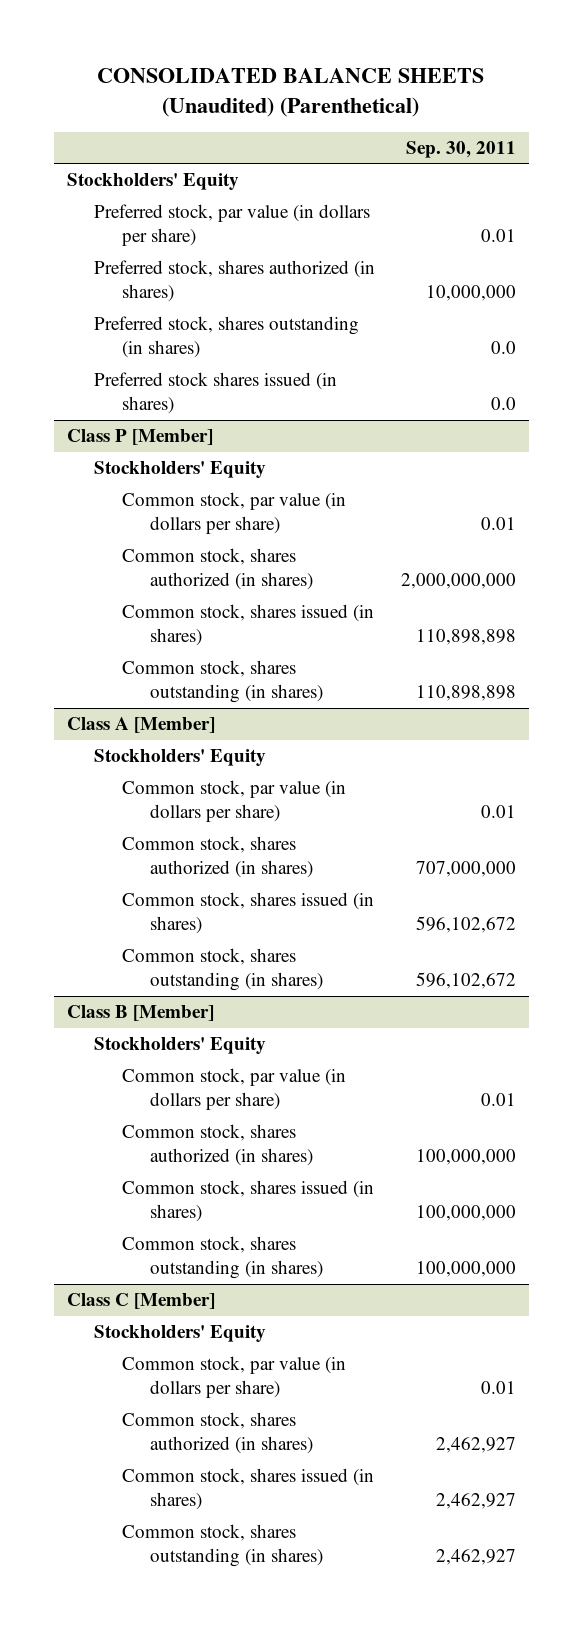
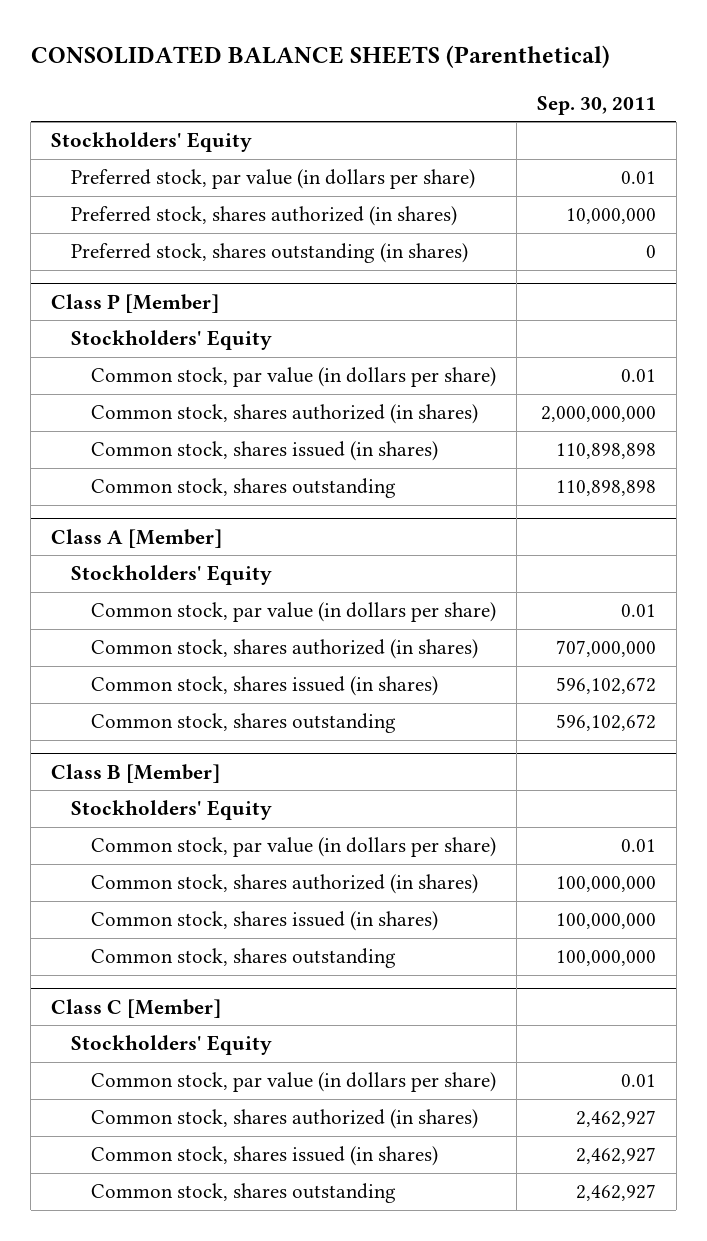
- CONSOLIDATED BALANCE SHEETS (Unaudited) (Parenthetical)
+ CONSOLIDATED BALANCE SHEETS (Parenthetical)
- Preferred stock, shares outstanding (in shares) | 0.0
- Preferred stock shares issued (in shares) | 0.0
+ Preferred stock, shares outstanding (in shares) | 0
@ Class P [Member]
- Common stock, shares outstanding (in shares) | 110,898,898
+ Common stock, shares outstanding | 110,898,898
@ Class A [Member]
- Common stock, shares outstanding (in shares) | 596,102,672
+ Common stock, shares outstanding | 596,102,672
@ Class B [Member]
- Common stock, shares outstanding (in shares) | 100,000,000
+ Common stock, shares outstanding | 100,000,000
@ Class C [Member]
- Common stock, shares outstanding (in shares) | 2,462,927
+ Common stock, shares outstanding | 2,462,927

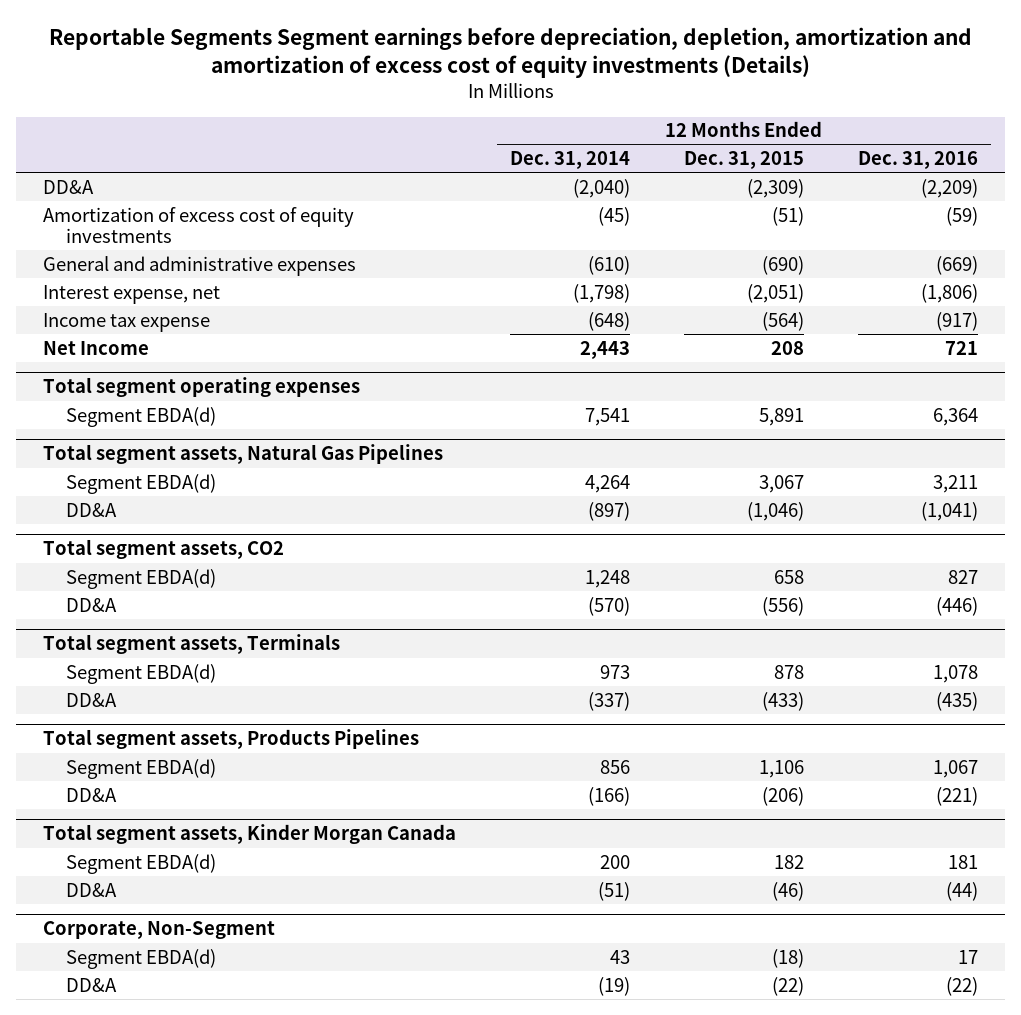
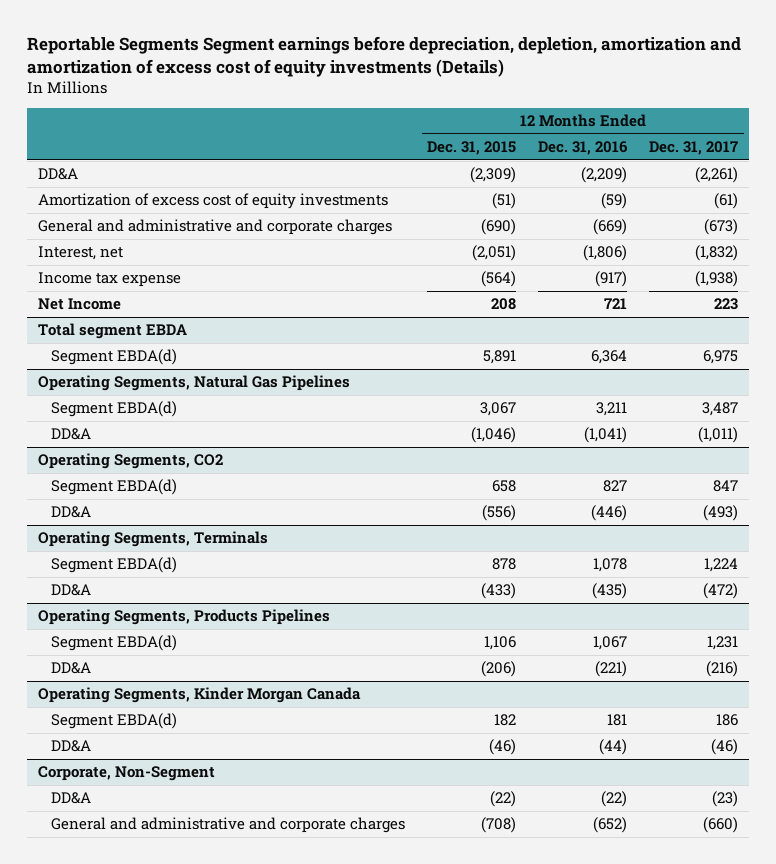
- | 12 Months Ended Dec. 31, 2014 | 12 Months Ended Dec. 31, 2015 | 12 Months Ended Dec. 31, 2016
+ | 12 Months Ended Dec. 31, 2015 | 12 Months Ended Dec. 31, 2016 | 12 Months Ended Dec. 31, 2017
- General and administrative expenses | (610) | (690) | (669)
- Interest expense, net | (1,798) | (2,051) | (1,806)
+ General and administrative and corporate charges | (690) | (669) | (673)
+ Interest, net | (2,051) | (1,806) | (1,832)
- Total segment operating expenses
+ Total segment EBDA
- Total segment assets, Natural Gas Pipelines
+ Operating Segments, Natural Gas Pipelines
- Total segment assets, CO2
+ Operating Segments, CO2
- Total segment assets, Terminals
+ Operating Segments, Terminals
- Total segment assets, Products Pipelines
+ Operating Segments, Products Pipelines
- Total segment assets, Kinder Morgan Canada
+ Operating Segments, Kinder Morgan Canada
@ Corporate, Non-Segment
- Segment EBDA(d) | 43 | (18) | 17
+ General and administrative and corporate charges | (708) | (652) | (660)

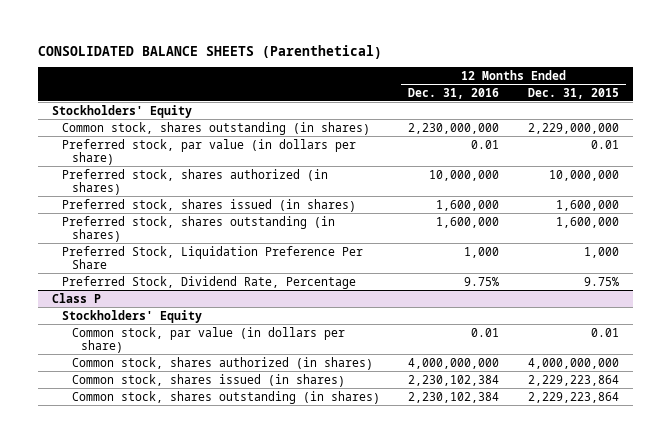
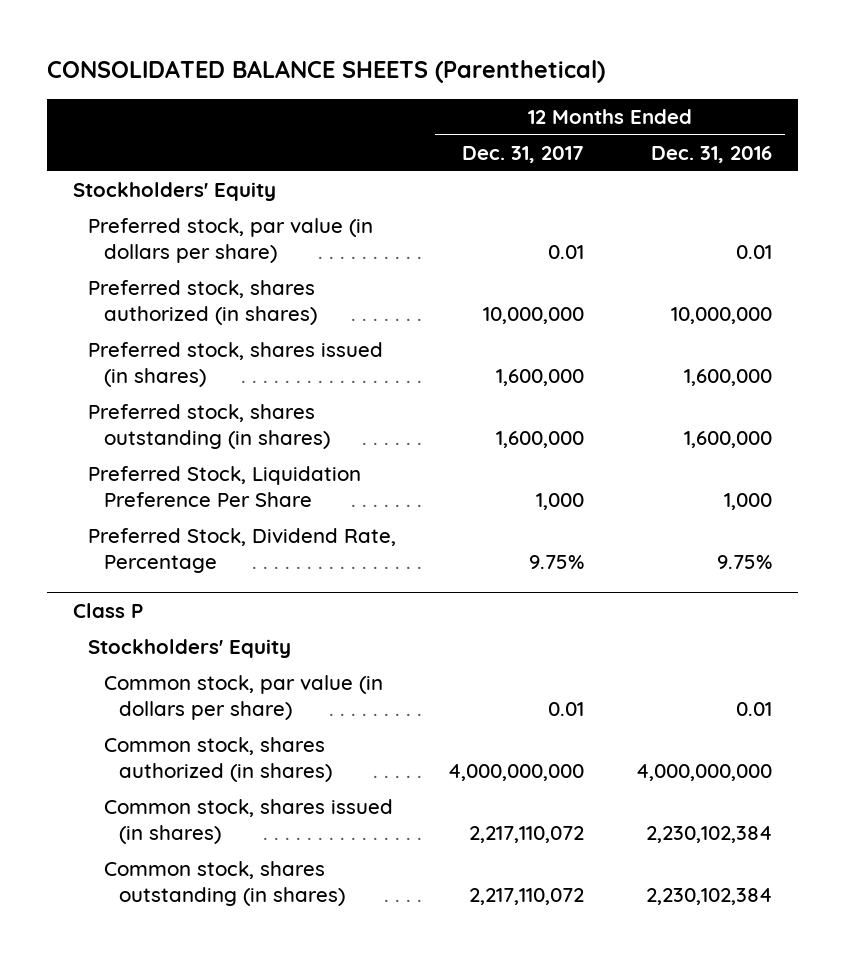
- | 12 Months Ended Dec. 31, 2016 | 12 Months Ended Dec. 31, 2015
+ | 12 Months Ended Dec. 31, 2017 | 12 Months Ended Dec. 31, 2016
- Common stock, shares outstanding (in shares) | 2,230,000,000 | 2,229,000,000

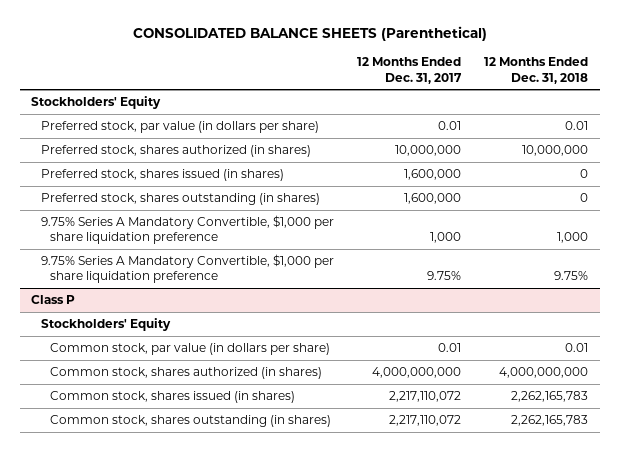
- | 12 Months Ended Dec. 31, 2017 | 12 Months Ended Dec. 31, 2016
+ | 12 Months Ended Dec. 31, 2017 | 12 Months Ended Dec. 31, 2018
- Preferred Stock, Liquidation Preference Per Share | 1,000 | 1,000
- Preferred Stock, Dividend Rate, Percentage | 9.75% | 9.75%
+ 9.75% Series A Mandatory Convertible, $1,000 per share liquidation preference | 1,000 | 1,000
+ 9.75% Series A Mandatory Convertible, $1,000 per share liquidation preference | 9.75% | 9.75%

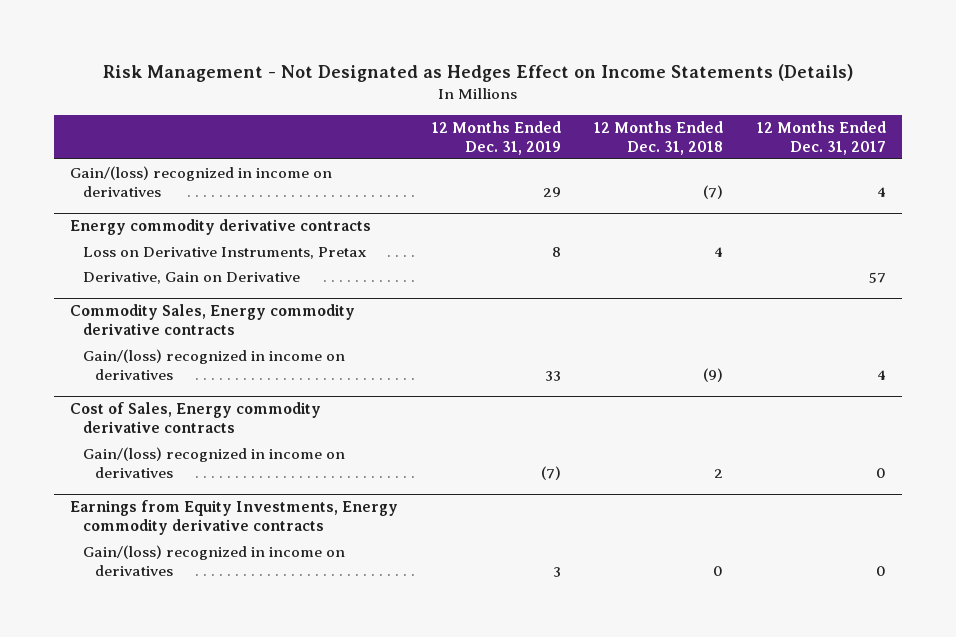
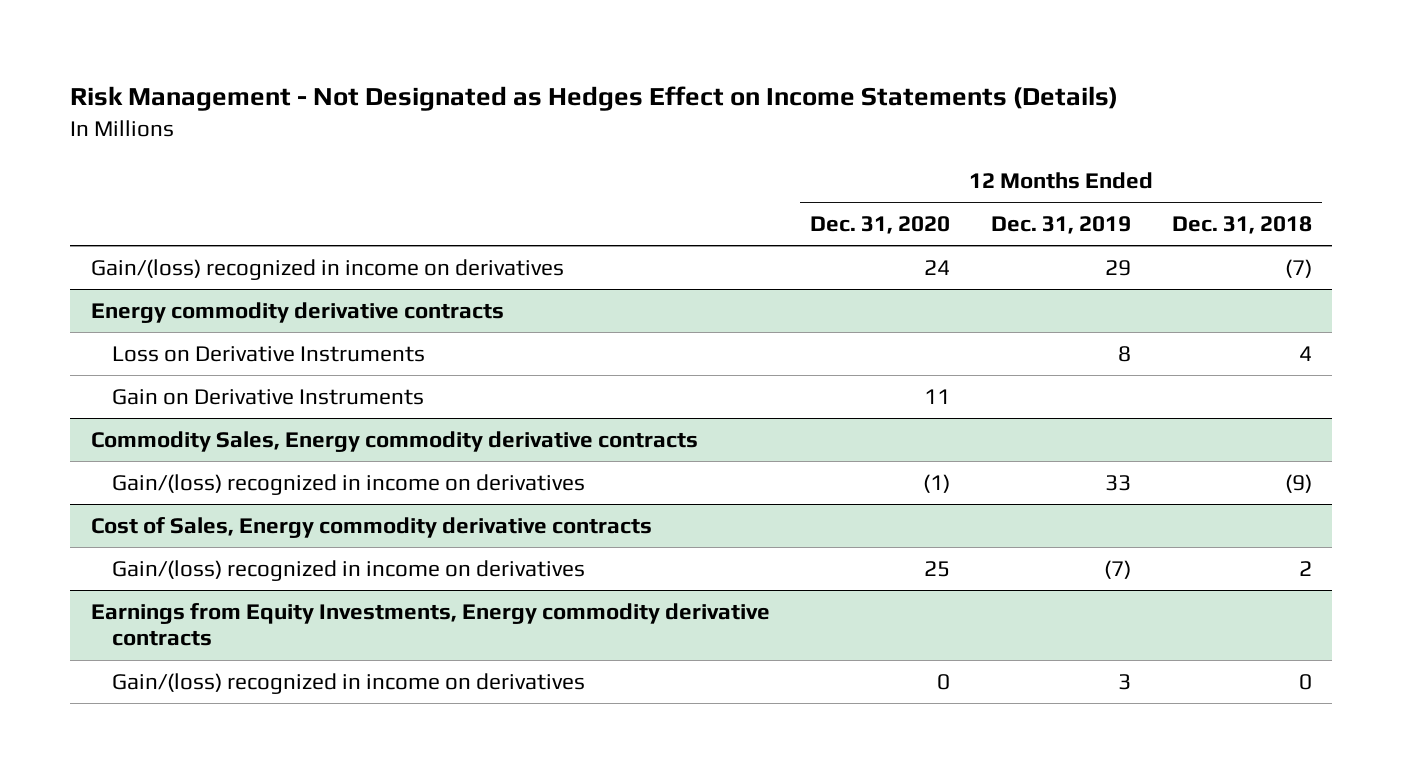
- | 12 Months Ended Dec. 31, 2019 | 12 Months Ended Dec. 31, 2018 | 12 Months Ended Dec. 31, 2017
+ | 12 Months Ended Dec. 31, 2020 | 12 Months Ended Dec. 31, 2019 | 12 Months Ended Dec. 31, 2018
@ Energy commodity derivative contracts
- Loss on Derivative Instruments, Pretax | 8 | 4 |
- Derivative, Gain on Derivative | | | 57
+ Loss on Derivative Instruments | | 8 | 4
+ Gain on Derivative Instruments | 11 | |

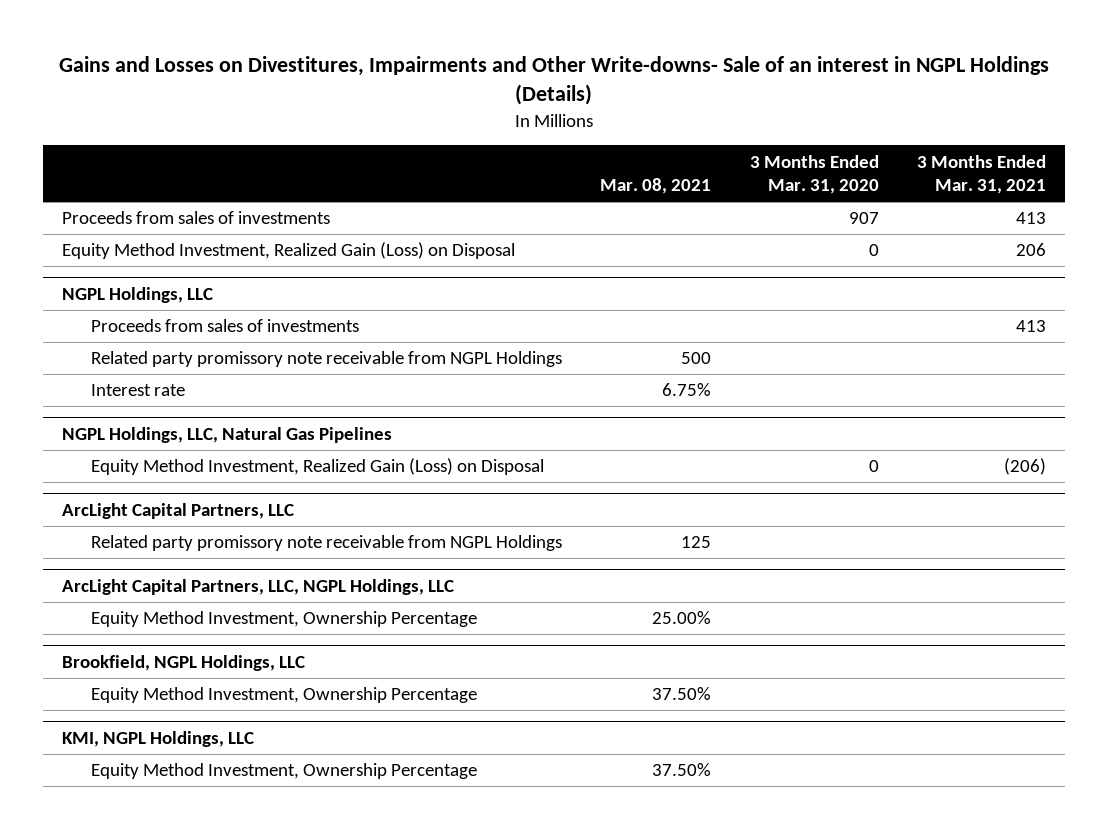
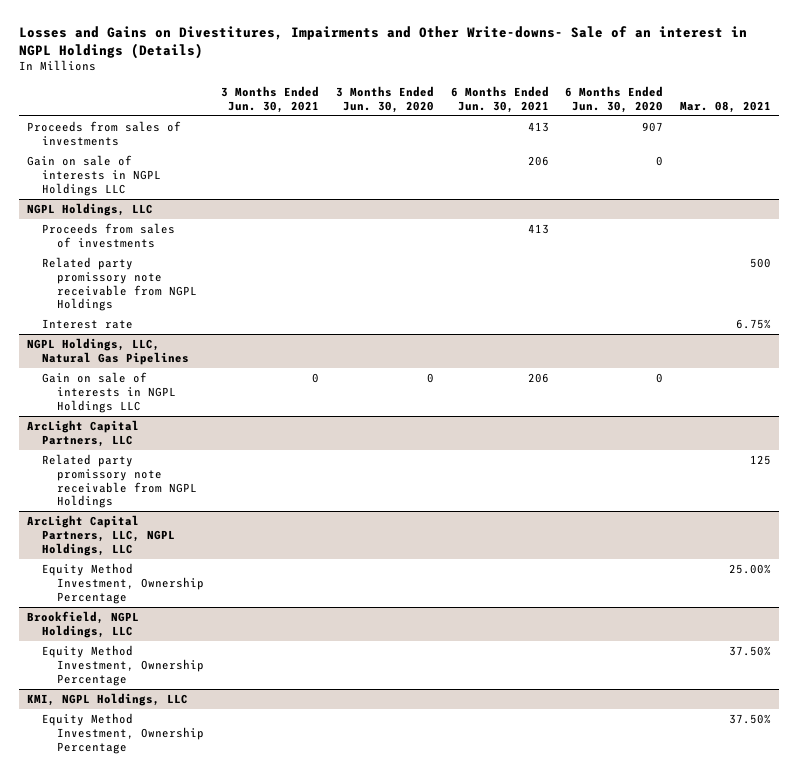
- Gains and Losses on Divestitures, Impairments and Other Write-downs- Sale of an interest in NGPL Holdings (Details)
+ Losses and Gains on Divestitures, Impairments and Other Write-downs- Sale of an interest in NGPL Holdings (Details)
- | Mar. 08, 2021 | 3 Months Ended Mar. 31, 2020 | 3 Months Ended Mar. 31, 2021
+ | 3 Months Ended Jun. 30, 2021 | 3 Months Ended Jun. 30, 2020 | 6 Months Ended Jun. 30, 2021 | 6 Months Ended Jun. 30, 2020 | Mar. 08, 2021
- Equity Method Investment, Realized Gain (Loss) on Disposal | | 0 | 206
+ Gain on sale of interests in NGPL Holdings LLC | | | 206 | 0 |
@ NGPL Holdings, LLC, Natural Gas Pipelines
- Equity Method Investment, Realized Gain (Loss) on Disposal | | 0 | (206)
+ Gain on sale of interests in NGPL Holdings LLC | 0 | 0 | 206 | 0 |

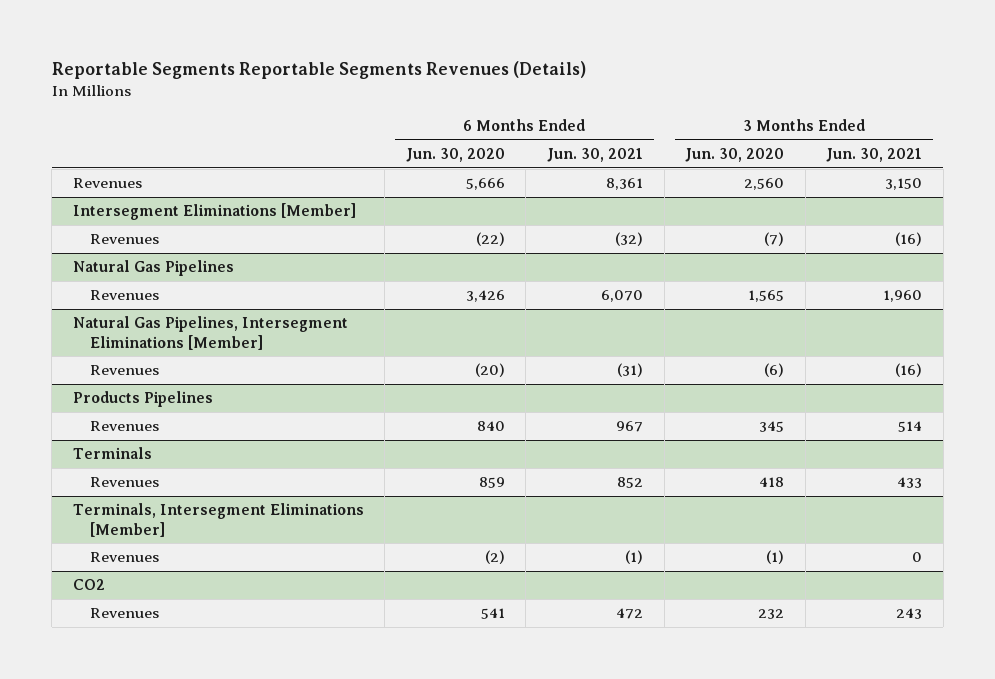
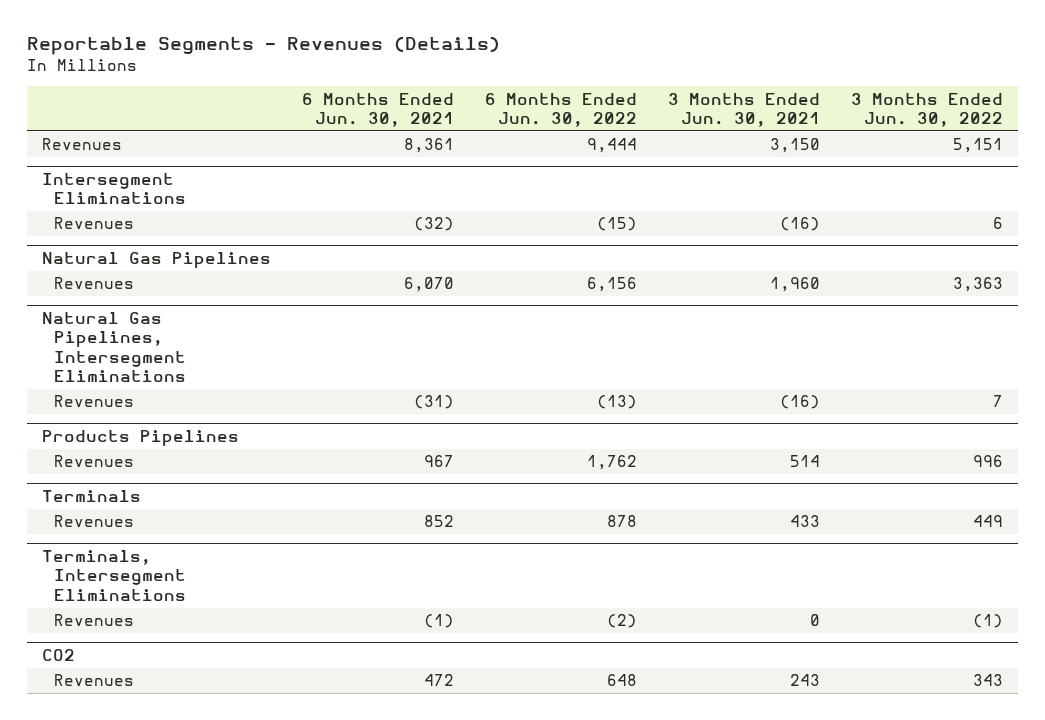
- Reportable Segments Reportable Segments Revenues (Details)
+ Reportable Segments - Revenues (Details)
- | 6 Months Ended Jun. 30, 2020 | 6 Months Ended Jun. 30, 2021 | 3 Months Ended Jun. 30, 2020 | 3 Months Ended Jun. 30, 2021
+ | 6 Months Ended Jun. 30, 2021 | 6 Months Ended Jun. 30, 2022 | 3 Months Ended Jun. 30, 2021 | 3 Months Ended Jun. 30, 2022
- Intersegment Eliminations [Member]
+ Intersegment Eliminations
- Natural Gas Pipelines, Intersegment Eliminations [Member]
+ Natural Gas Pipelines, Intersegment Eliminations
- Terminals, Intersegment Eliminations [Member]
+ Terminals, Intersegment Eliminations

